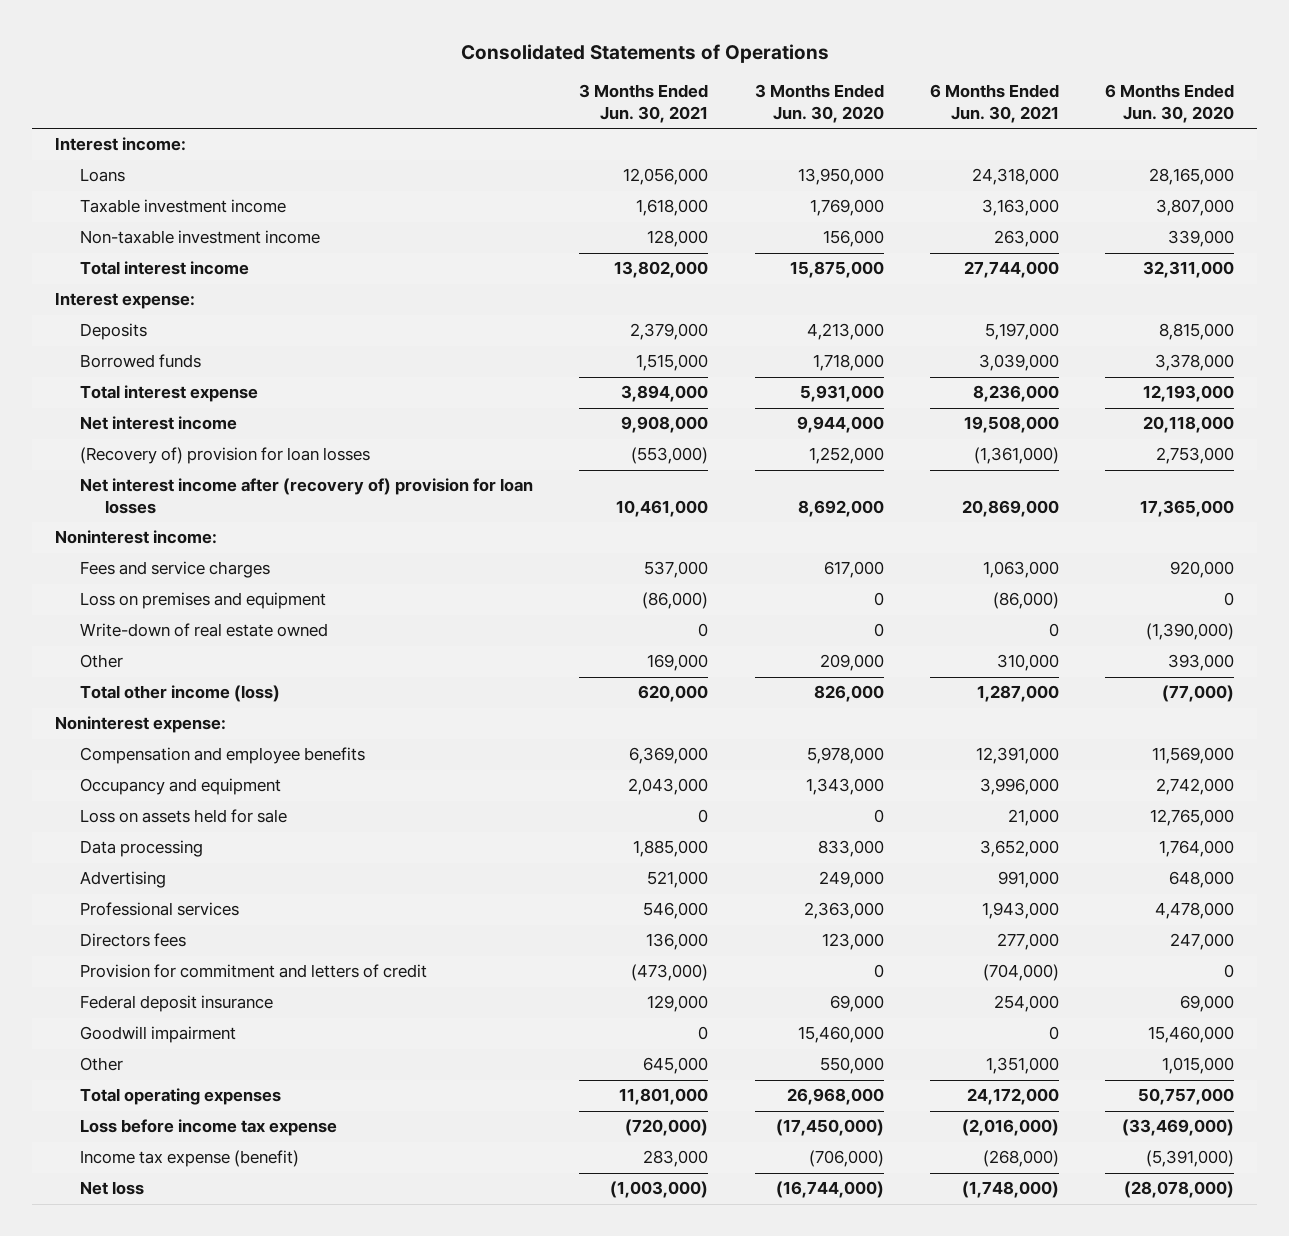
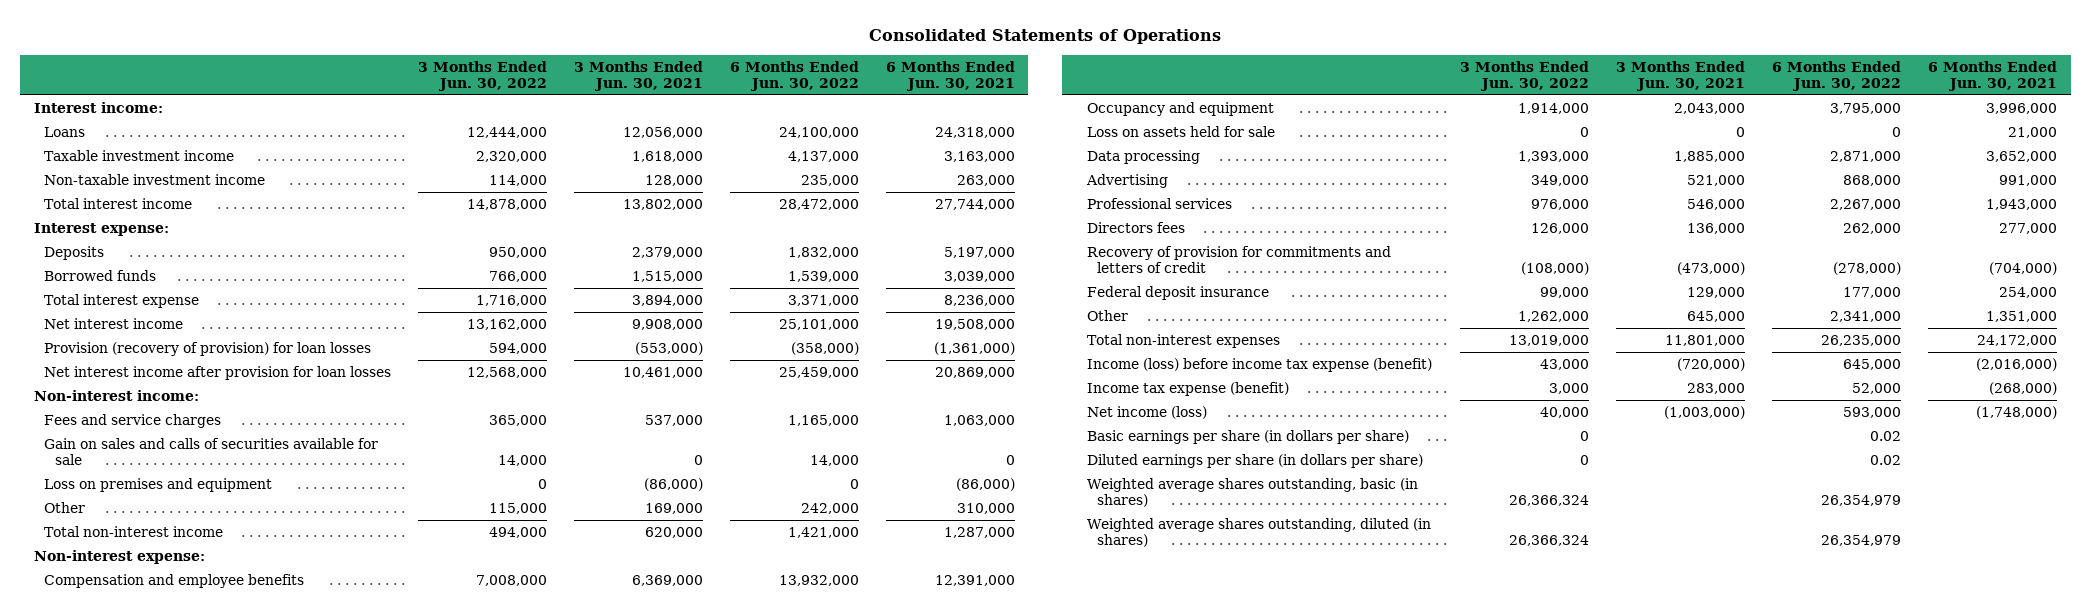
- | 3 Months Ended Jun. 30, 2021 | 3 Months Ended Jun. 30, 2020 | 6 Months Ended Jun. 30, 2021 | 6 Months Ended Jun. 30, 2020
+ | 3 Months Ended Jun. 30, 2022 | 3 Months Ended Jun. 30, 2021 | 6 Months Ended Jun. 30, 2022 | 6 Months Ended Jun. 30, 2021
- (Recovery of) provision for loan losses | (553,000) | 1,252,000 | (1,361,000) | 2,753,000
- Net interest income after (recovery of) provision for loan losses | 10,461,000 | 8,692,000 | 20,869,000 | 17,365,000
- Noninterest income:
+ Provision (recovery of provision) for loan losses | 594,000 | (553,000) | (358,000) | (1,361,000)
+ Net interest income after provision for loan losses | 12,568,000 | 10,461,000 | 25,459,000 | 20,869,000
+ Non-interest income:
+ Gain on sales and calls of securities available for sale | 14,000 | 0 | 14,000 | 0
- Write-down of real estate owned | 0 | 0 | 0 | (1,390,000)
- Total other income (loss) | 620,000 | 826,000 | 1,287,000 | (77,000)
- Noninterest expense:
+ Total non-interest income | 494,000 | 620,000 | 1,421,000 | 1,287,000
+ Non-interest expense:
- Provision for commitment and letters of credit | (473,000) | 0 | (704,000) | 0
+ Recovery of provision for commitments and letters of credit | (108,000) | (473,000) | (278,000) | (704,000)
- Goodwill impairment | 0 | 15,460,000 | 0 | 15,460,000
- Total operating expenses | 11,801,000 | 26,968,000 | 24,172,000 | 50,757,000
- Loss before income tax expense | (720,000) | (17,450,000) | (2,016,000) | (33,469,000)
+ Total non-interest expenses | 13,019,000 | 11,801,000 | 26,235,000 | 24,172,000
+ Income (loss) before income tax expense (benefit) | 43,000 | (720,000) | 645,000 | (2,016,000)
- Net loss | (1,003,000) | (16,744,000) | (1,748,000) | (28,078,000)
+ Net income (loss) | 40,000 | (1,003,000) | 593,000 | (1,748,000)
+ Basic earnings per share (in dollars per share) | 0 | | 0.02 |
+ Diluted earnings per share (in dollars per share) | 0 | | 0.02 |
+ Weighted average shares outstanding, basic (in shares) | 26,366,324 | | 26,354,979 |
+ Weighted average shares outstanding, diluted (in shares) | 26,366,324 | | 26,354,979 |

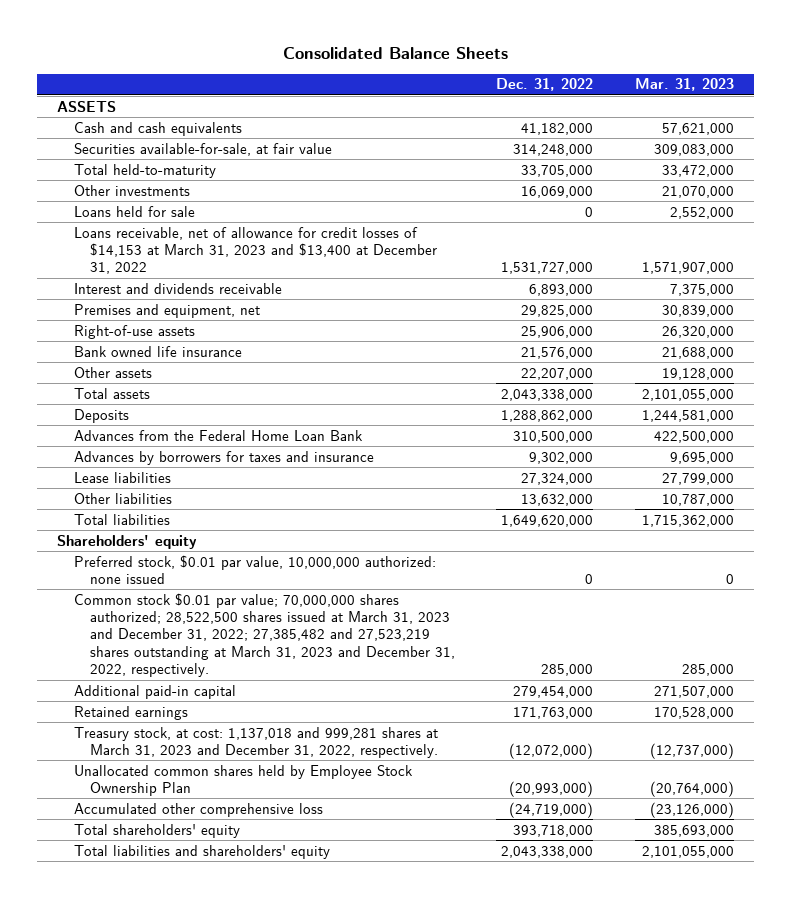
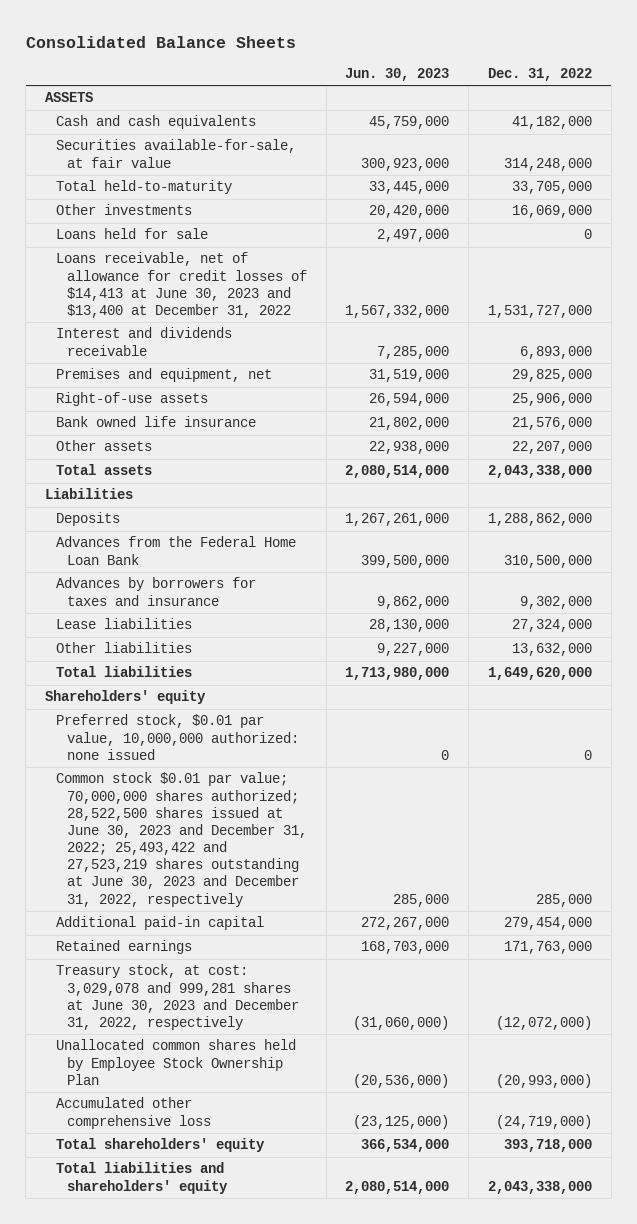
- | Dec. 31, 2022 | Mar. 31, 2023
+ | Jun. 30, 2023 | Dec. 31, 2022
- Loans receivable, net of allowance for credit losses of $14,153 at March 31, 2023 and $13,400 at December 31, 2022 | 1,531,727,000 | 1,571,907,000
+ Loans receivable, net of allowance for credit losses of $14,413 at June 30, 2023 and $13,400 at December 31, 2022 | 1,567,332,000 | 1,531,727,000
+ Liabilities
- Common stock $0.01 par value; 70,000,000 shares authorized; 28,522,500 shares issued at March 31, 2023 and December 31, 2022; 27,385,482 and 27,523,219 shares outstanding at March 31, 2023 and December 31, 2022, respectively. | 285,000 | 285,000
+ Common stock $0.01 par value; 70,000,000 shares authorized; 28,522,500 shares issued at June 30, 2023 and December 31, 2022; 25,493,422 and 27,523,219 shares outstanding at June 30, 2023 and December 31, 2022, respectively | 285,000 | 285,000
- Treasury stock, at cost: 1,137,018 and 999,281 shares at March 31, 2023 and December 31, 2022, respectively. | (12,072,000) | (12,737,000)
+ Treasury stock, at cost: 3,029,078 and 999,281 shares at June 30, 2023 and December 31, 2022, respectively | (31,060,000) | (12,072,000)

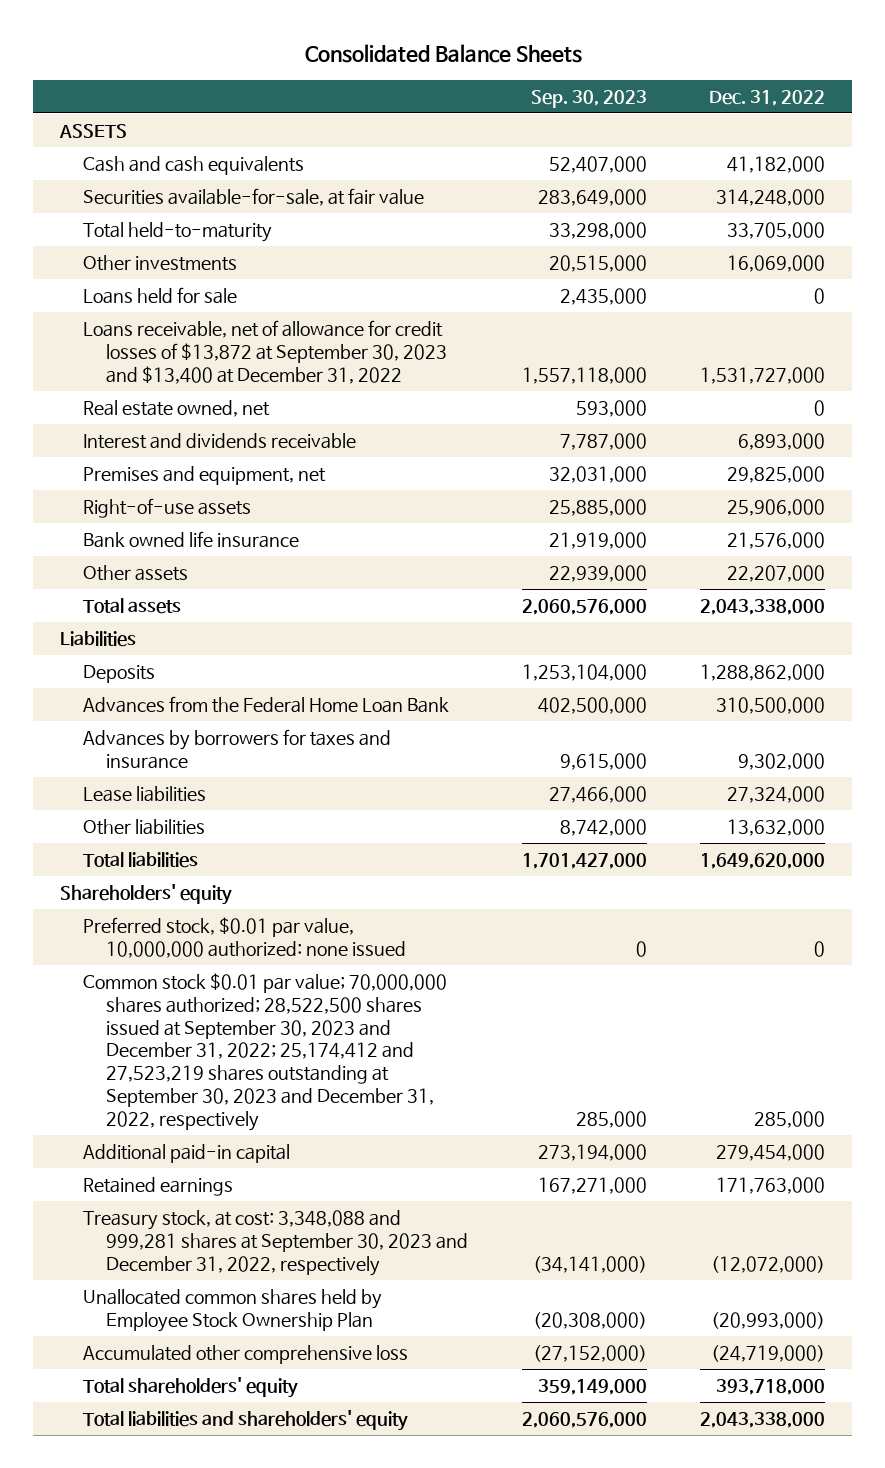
- | Jun. 30, 2023 | Dec. 31, 2022
+ | Sep. 30, 2023 | Dec. 31, 2022
- Loans receivable, net of allowance for credit losses of $14,413 at June 30, 2023 and $13,400 at December 31, 2022 | 1,567,332,000 | 1,531,727,000
+ Loans receivable, net of allowance for credit losses of $13,872 at September 30, 2023 and $13,400 at December 31, 2022 | 1,557,118,000 | 1,531,727,000
+ Real estate owned, net | 593,000 | 0
- Common stock $0.01 par value; 70,000,000 shares authorized; 28,522,500 shares issued at June 30, 2023 and December 31, 2022; 25,493,422 and 27,523,219 shares outstanding at June 30, 2023 and December 31, 2022, respectively | 285,000 | 285,000
+ Common stock $0.01 par value; 70,000,000 shares authorized; 28,522,500 shares issued at September 30, 2023 and December 31, 2022; 25,174,412 and 27,523,219 shares outstanding at September 30, 2023 and December 31, 2022, respectively | 285,000 | 285,000
- Treasury stock, at cost: 3,029,078 and 999,281 shares at June 30, 2023 and December 31, 2022, respectively | (31,060,000) | (12,072,000)
+ Treasury stock, at cost: 3,348,088 and 999,281 shares at September 30, 2023 and December 31, 2022, respectively | (34,141,000) | (12,072,000)

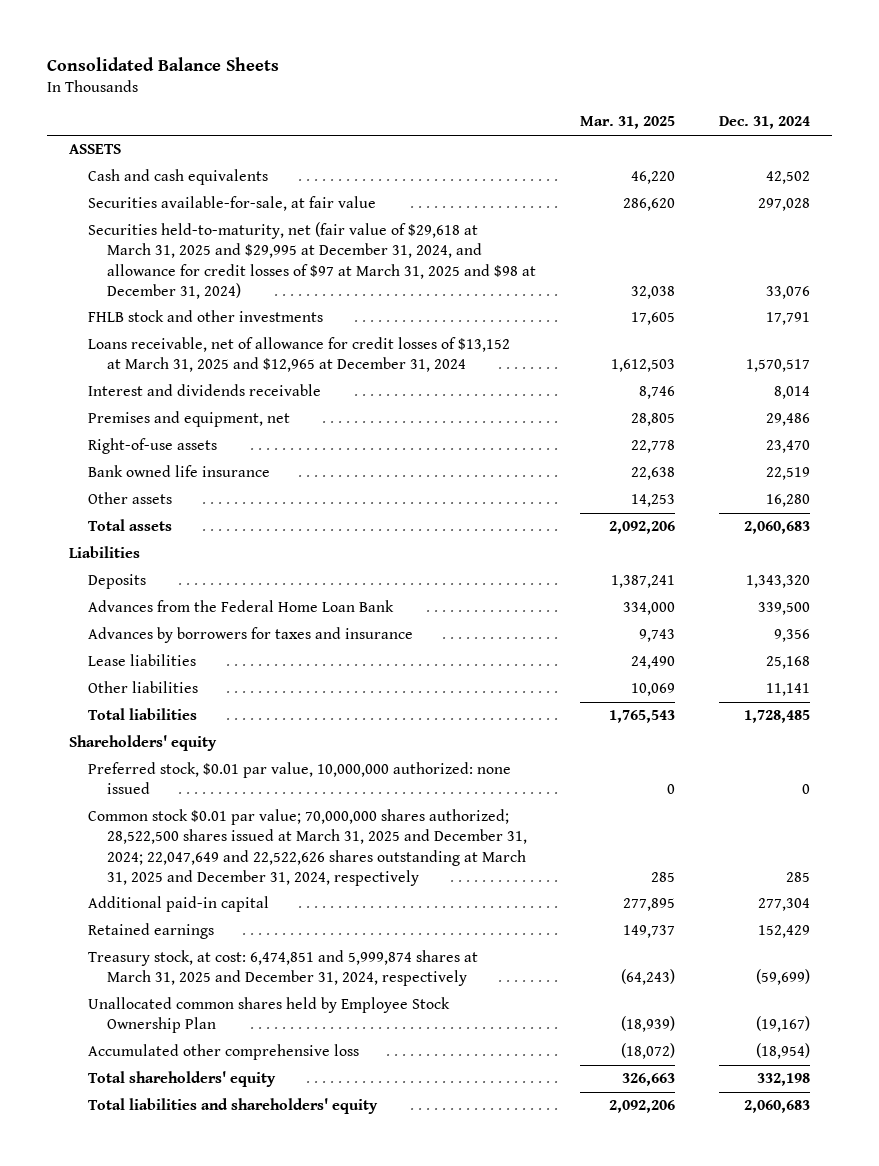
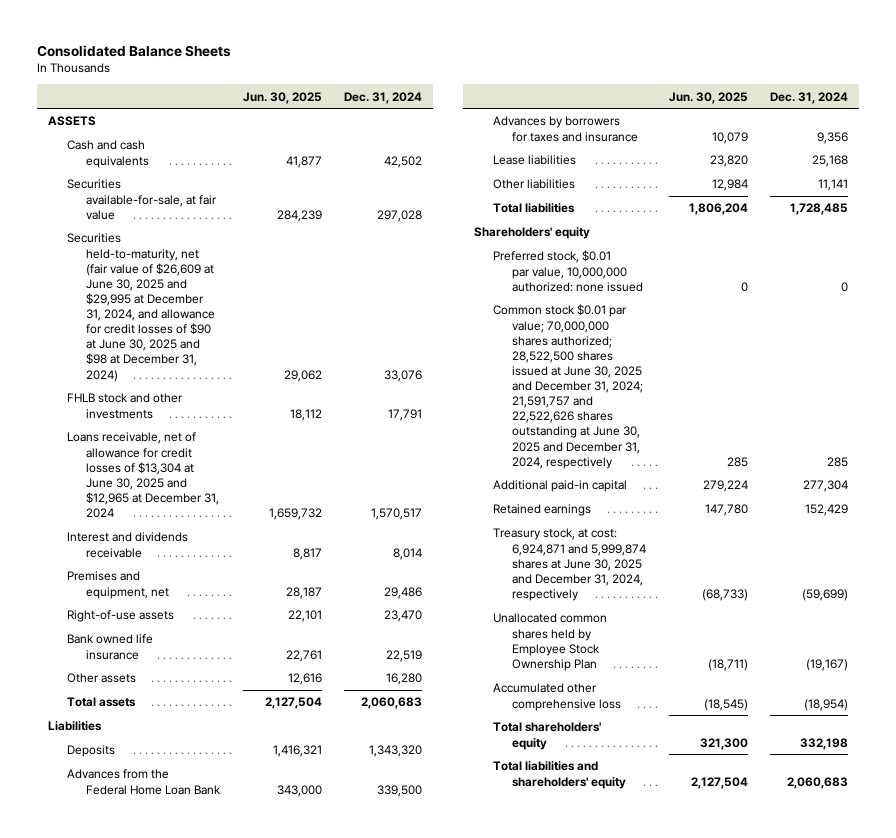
- | Mar. 31, 2025 | Dec. 31, 2024
+ | Jun. 30, 2025 | Dec. 31, 2024
- Securities held-to-maturity, net (fair value of $29,618 at March 31, 2025 and $29,995 at December 31, 2024, and allowance for credit losses of $97 at March 31, 2025 and $98 at December 31, 2024) | 32,038 | 33,076
+ Securities held-to-maturity, net (fair value of $26,609 at June 30, 2025 and $29,995 at December 31, 2024, and allowance for credit losses of $90 at June 30, 2025 and $98 at December 31, 2024) | 29,062 | 33,076
- Loans receivable, net of allowance for credit losses of $13,152 at March 31, 2025 and $12,965 at December 31, 2024 | 1,612,503 | 1,570,517
+ Loans receivable, net of allowance for credit losses of $13,304 at June 30, 2025 and $12,965 at December 31, 2024 | 1,659,732 | 1,570,517
- Common stock $0.01 par value; 70,000,000 shares authorized; 28,522,500 shares issued at March 31, 2025 and December 31, 2024; 22,047,649 and 22,522,626 shares outstanding at March 31, 2025 and December 31, 2024, respectively | 285 | 285
+ Common stock $0.01 par value; 70,000,000 shares authorized; 28,522,500 shares issued at June 30, 2025 and December 31, 2024; 21,591,757 and 22,522,626 shares outstanding at June 30, 2025 and December 31, 2024, respectively | 285 | 285
- Treasury stock, at cost: 6,474,851 and 5,999,874 shares at March 31, 2025 and December 31, 2024, respectively | (64,243) | (59,699)
+ Treasury stock, at cost: 6,924,871 and 5,999,874 shares at June 30, 2025 and December 31, 2024, respectively | (68,733) | (59,699)

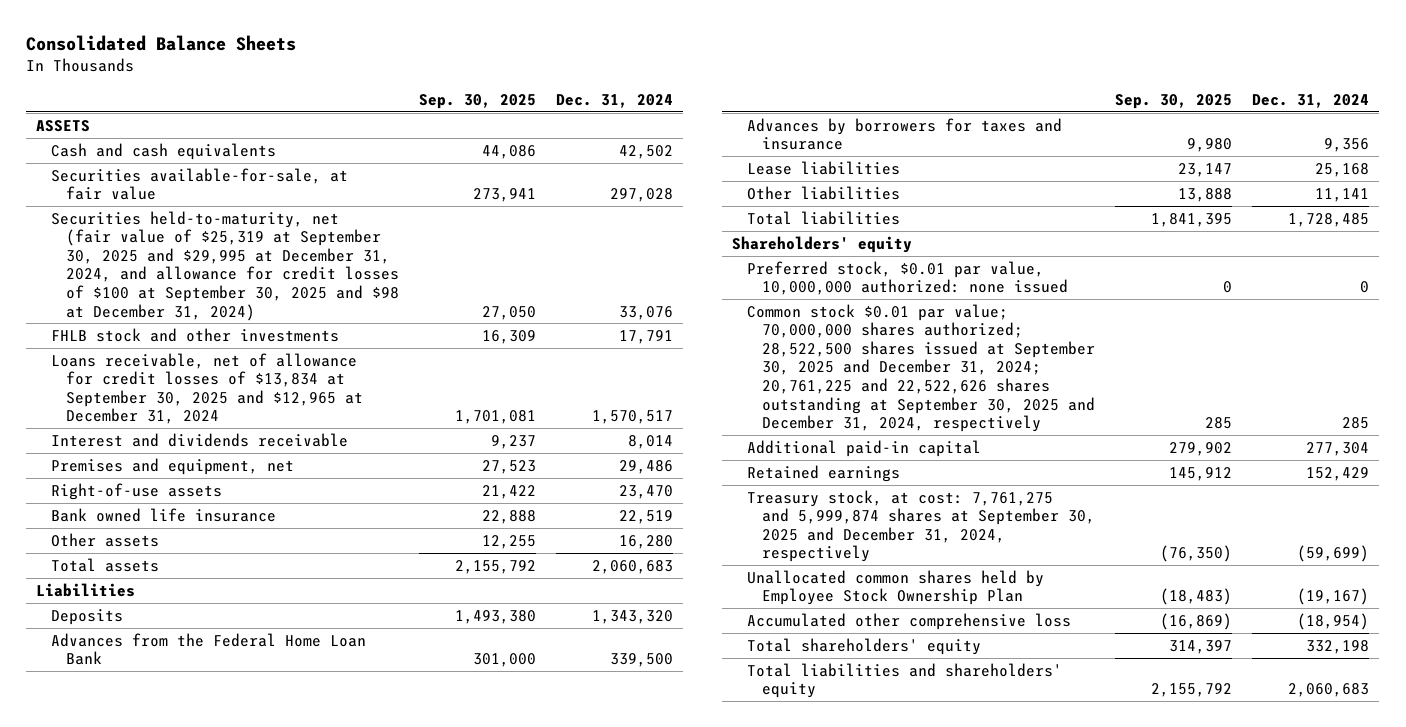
- | Jun. 30, 2025 | Dec. 31, 2024
+ | Sep. 30, 2025 | Dec. 31, 2024
- Securities held-to-maturity, net (fair value of $26,609 at June 30, 2025 and $29,995 at December 31, 2024, and allowance for credit losses of $90 at June 30, 2025 and $98 at December 31, 2024) | 29,062 | 33,076
+ Securities held-to-maturity, net (fair value of $25,319 at September 30, 2025 and $29,995 at December 31, 2024, and allowance for credit losses of $100 at September 30, 2025 and $98 at December 31, 2024) | 27,050 | 33,076
- Loans receivable, net of allowance for credit losses of $13,304 at June 30, 2025 and $12,965 at December 31, 2024 | 1,659,732 | 1,570,517
+ Loans receivable, net of allowance for credit losses of $13,834 at September 30, 2025 and $12,965 at December 31, 2024 | 1,701,081 | 1,570,517
- Common stock $0.01 par value; 70,000,000 shares authorized; 28,522,500 shares issued at June 30, 2025 and December 31, 2024; 21,591,757 and 22,522,626 shares outstanding at June 30, 2025 and December 31, 2024, respectively | 285 | 285
+ Common stock $0.01 par value; 70,000,000 shares authorized; 28,522,500 shares issued at September 30, 2025 and December 31, 2024; 20,761,225 and 22,522,626 shares outstanding at September 30, 2025 and December 31, 2024, respectively | 285 | 285
- Treasury stock, at cost: 6,924,871 and 5,999,874 shares at June 30, 2025 and December 31, 2024, respectively | (68,733) | (59,699)
+ Treasury stock, at cost: 7,761,275 and 5,999,874 shares at September 30, 2025 and December 31, 2024, respectively | (76,350) | (59,699)

